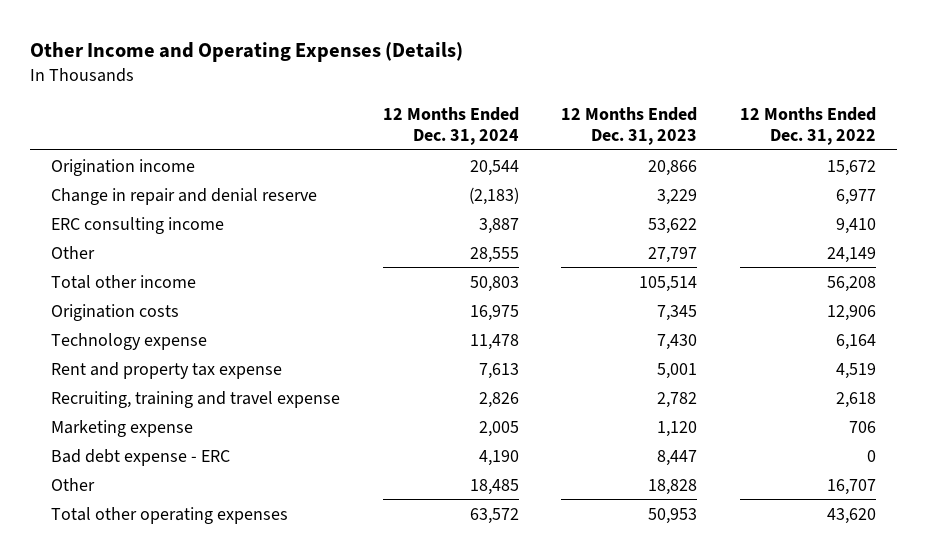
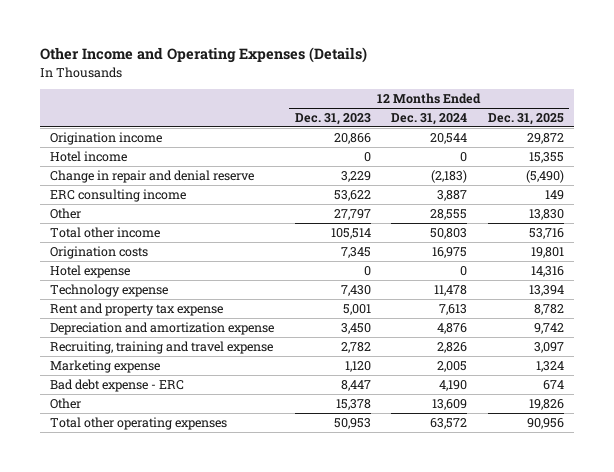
- | 12 Months Ended Dec. 31, 2024 | 12 Months Ended Dec. 31, 2023 | 12 Months Ended Dec. 31, 2022
+ | 12 Months Ended Dec. 31, 2023 | 12 Months Ended Dec. 31, 2024 | 12 Months Ended Dec. 31, 2025
+ Hotel income | 0 | 0 | 15,355
+ Hotel expense | 0 | 0 | 14,316
+ Depreciation and amortization expense | 3,450 | 4,876 | 9,742
- Other | 18,485 | 18,828 | 16,707
+ Other | 15,378 | 13,609 | 19,826

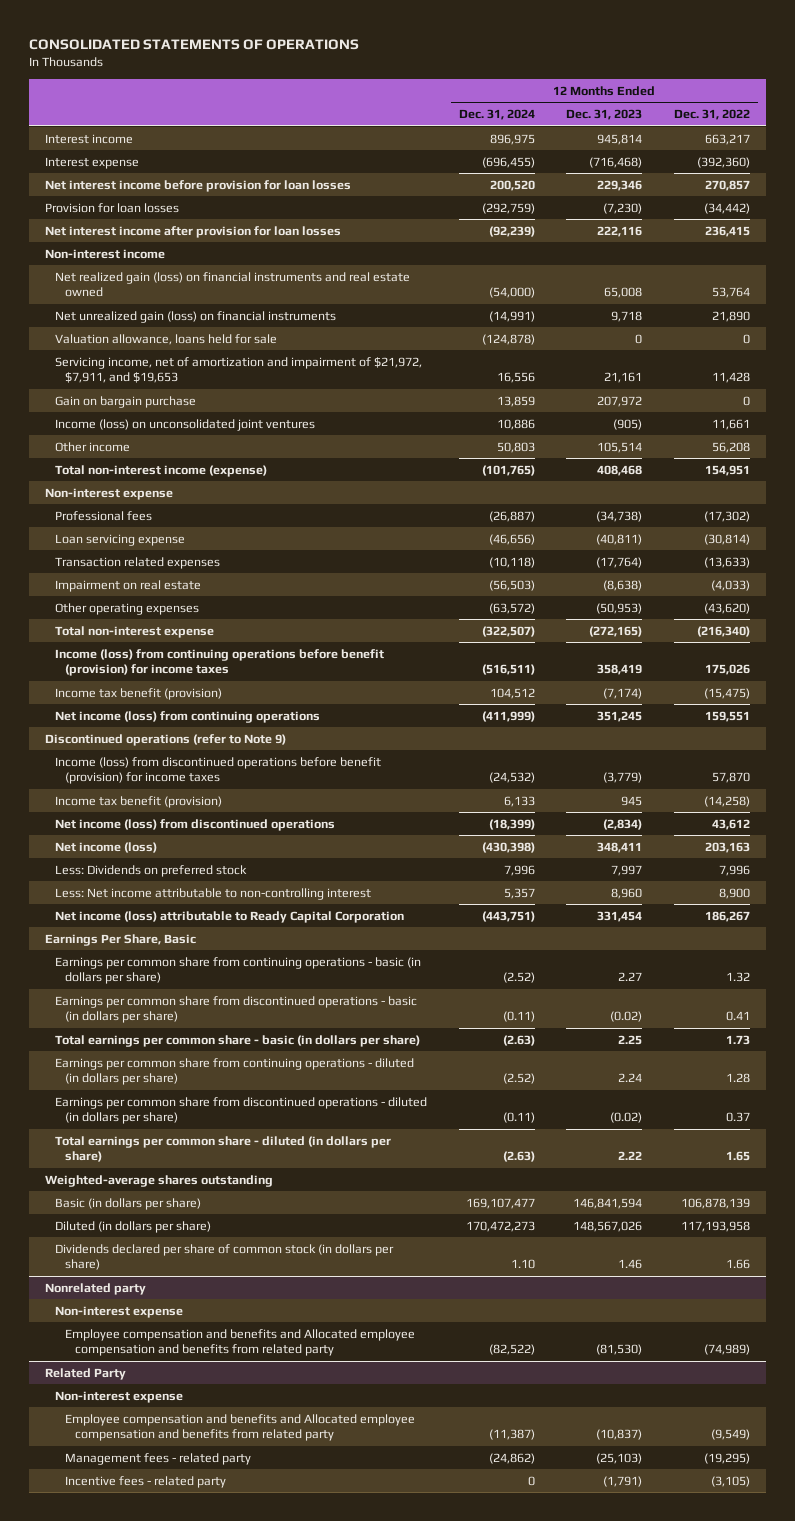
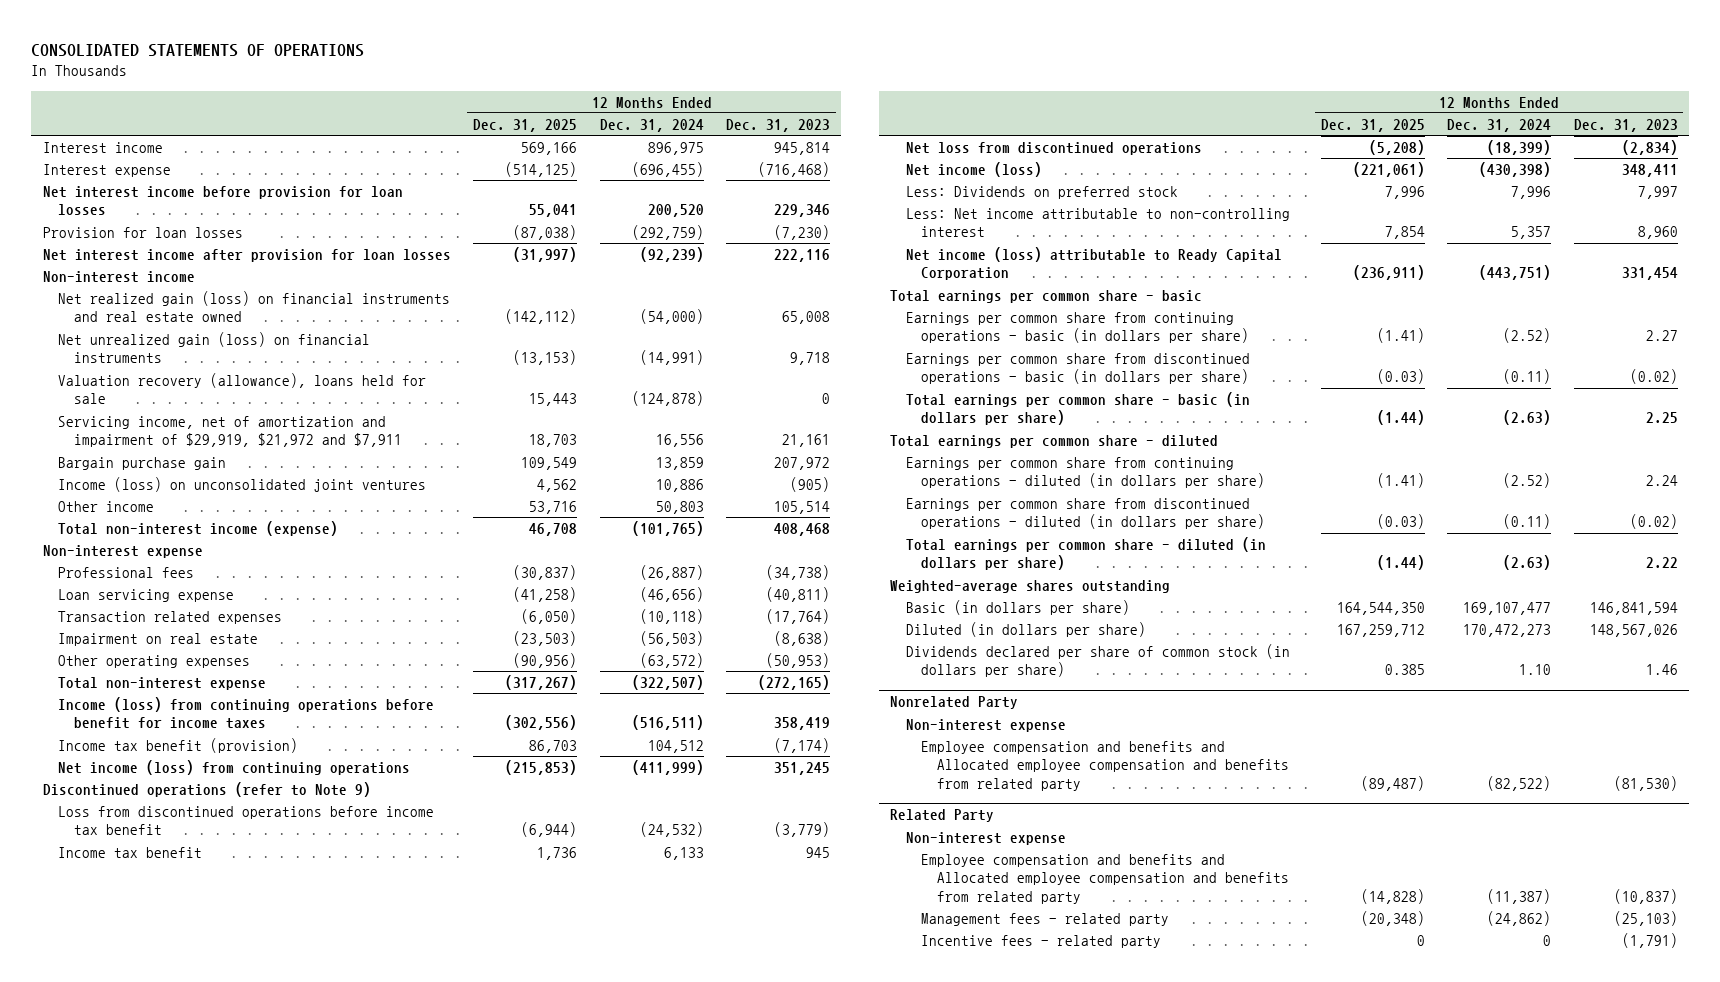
- | 12 Months Ended Dec. 31, 2024 | 12 Months Ended Dec. 31, 2023 | 12 Months Ended Dec. 31, 2022
+ | 12 Months Ended Dec. 31, 2025 | 12 Months Ended Dec. 31, 2024 | 12 Months Ended Dec. 31, 2023
- Valuation allowance, loans held for sale | (124,878) | 0 | 0
- Servicing income, net of amortization and impairment of $21,972, $7,911, and $19,653 | 16,556 | 21,161 | 11,428
- Gain on bargain purchase | 13,859 | 207,972 | 0
+ Valuation recovery (allowance), loans held for sale | 15,443 | (124,878) | 0
+ Servicing income, net of amortization and impairment of $29,919, $21,972 and $7,911 | 18,703 | 16,556 | 21,161
+ Bargain purchase gain | 109,549 | 13,859 | 207,972
- Income (loss) from continuing operations before benefit (provision) for income taxes | (516,511) | 358,419 | 175,026
+ Income (loss) from continuing operations before benefit for income taxes | (302,556) | (516,511) | 358,419
- Income (loss) from discontinued operations before benefit (provision) for income taxes | (24,532) | (3,779) | 57,870
- Income tax benefit (provision) | 6,133 | 945 | (14,258)
- Net income (loss) from discontinued operations | (18,399) | (2,834) | 43,612
+ Loss from discontinued operations before income tax benefit | (6,944) | (24,532) | (3,779)
+ Income tax benefit | 1,736 | 6,133 | 945
+ Net loss from discontinued operations | (5,208) | (18,399) | (2,834)
- Earnings Per Share, Basic
+ Total earnings per common share - basic
+ Total earnings per common share - diluted
- Nonrelated party
+ Nonrelated Party

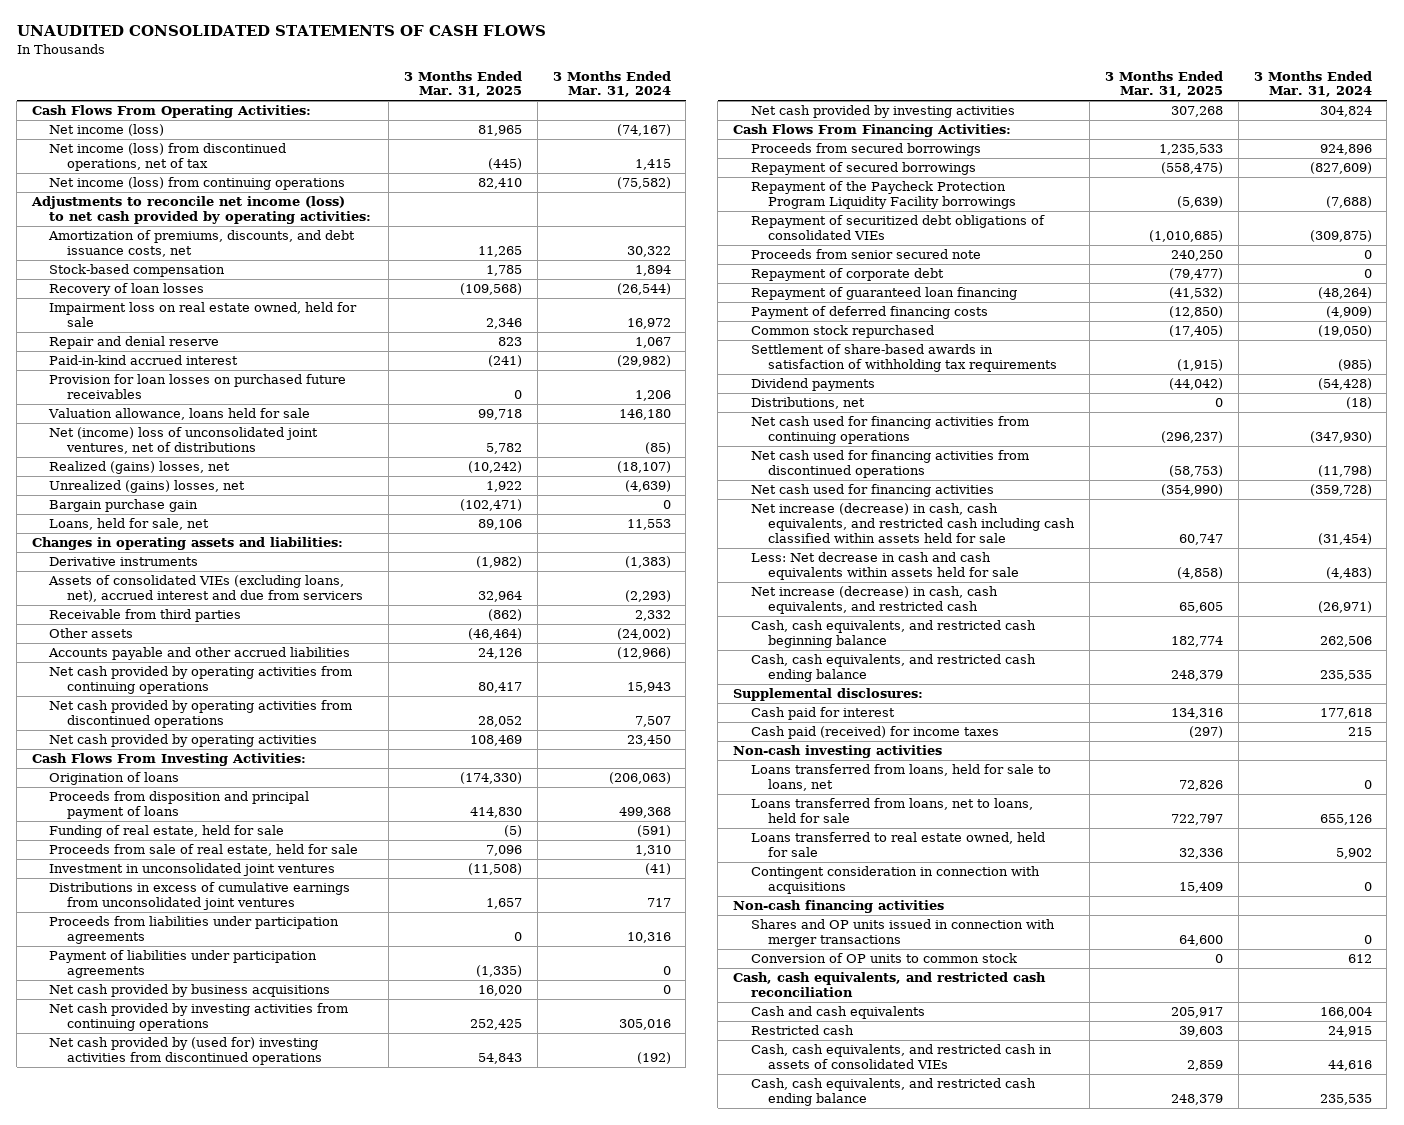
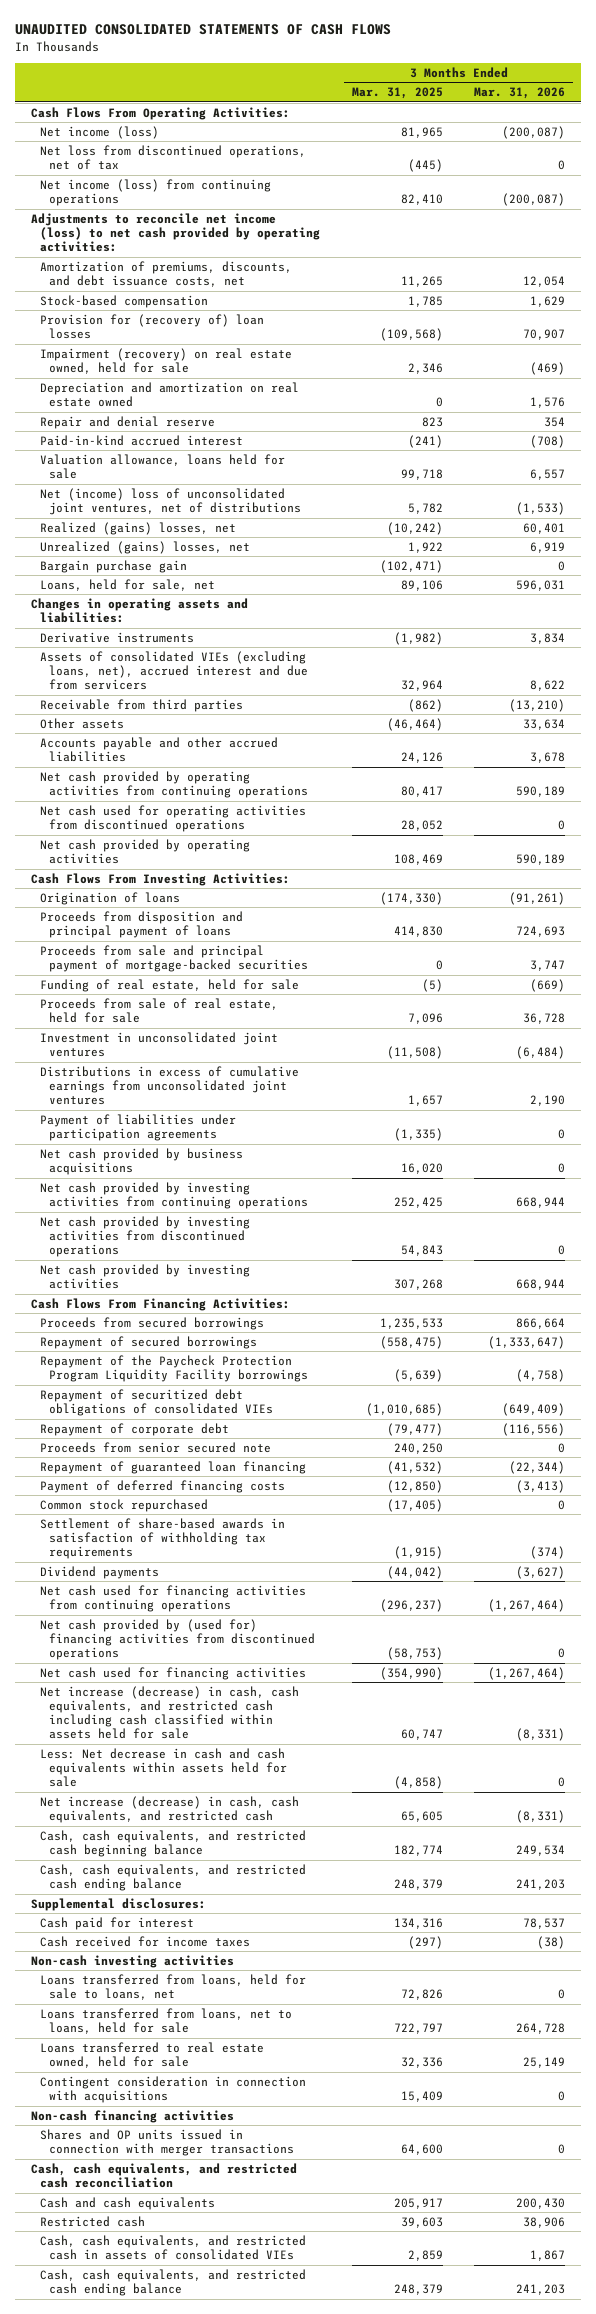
- | 3 Months Ended Mar. 31, 2025 | 3 Months Ended Mar. 31, 2024
+ | 3 Months Ended Mar. 31, 2025 | 3 Months Ended Mar. 31, 2026
- Net income (loss) from discontinued operations, net of tax | (445) | 1,415
+ Net loss from discontinued operations, net of tax | (445) | 0
- Recovery of loan losses | (109,568) | (26,544)
- Impairment loss on real estate owned, held for sale | 2,346 | 16,972
+ Provision for (recovery of) loan losses | (109,568) | 70,907
+ Impairment (recovery) on real estate owned, held for sale | 2,346 | (469)
+ Depreciation and amortization on real estate owned | 0 | 1,576
- Provision for loan losses on purchased future receivables | 0 | 1,206
- Net cash provided by operating activities from discontinued operations | 28,052 | 7,507
+ Net cash used for operating activities from discontinued operations | 28,052 | 0
+ Proceeds from sale and principal payment of mortgage-backed securities | 0 | 3,747
- Proceeds from liabilities under participation agreements | 0 | 10,316
- Net cash provided by (used for) investing activities from discontinued operations | 54,843 | (192)
+ Net cash provided by investing activities from discontinued operations | 54,843 | 0
moved down: Proceeds from senior secured note | 240,250 | 0
- Distributions, net | 0 | (18)
- Net cash used for financing activities from discontinued operations | (58,753) | (11,798)
+ Net cash provided by (used for) financing activities from discontinued operations | (58,753) | 0
- Cash paid (received) for income taxes | (297) | 215
+ Cash received for income taxes | (297) | (38)
- Conversion of OP units to common stock | 0 | 612

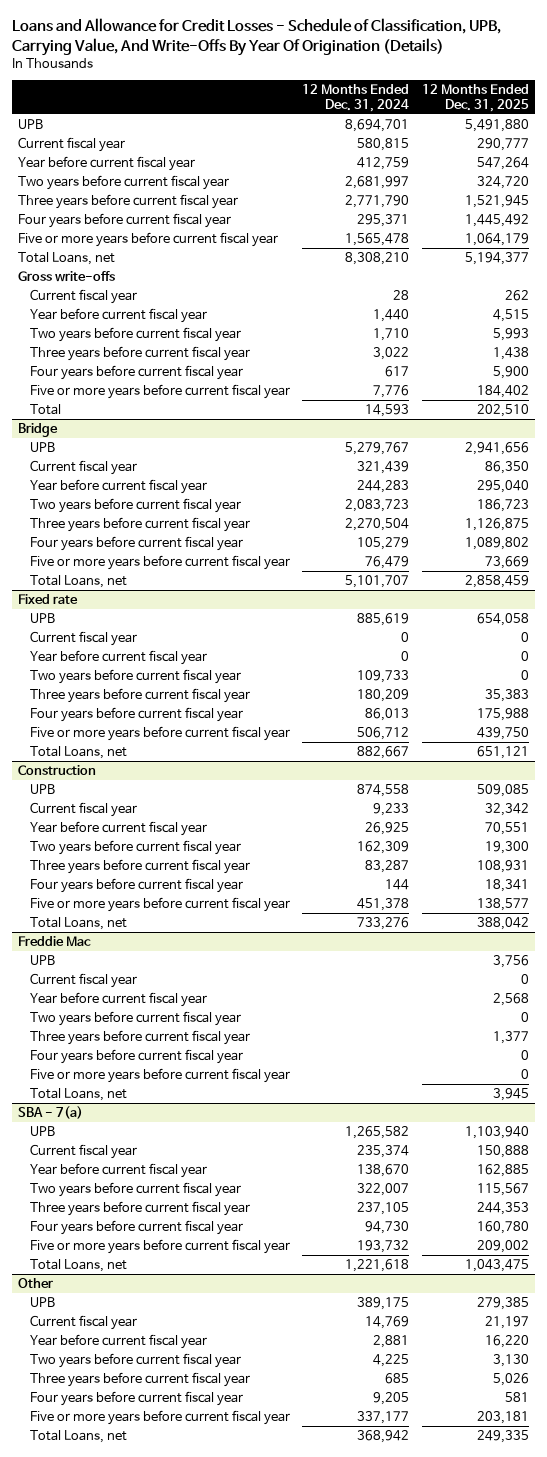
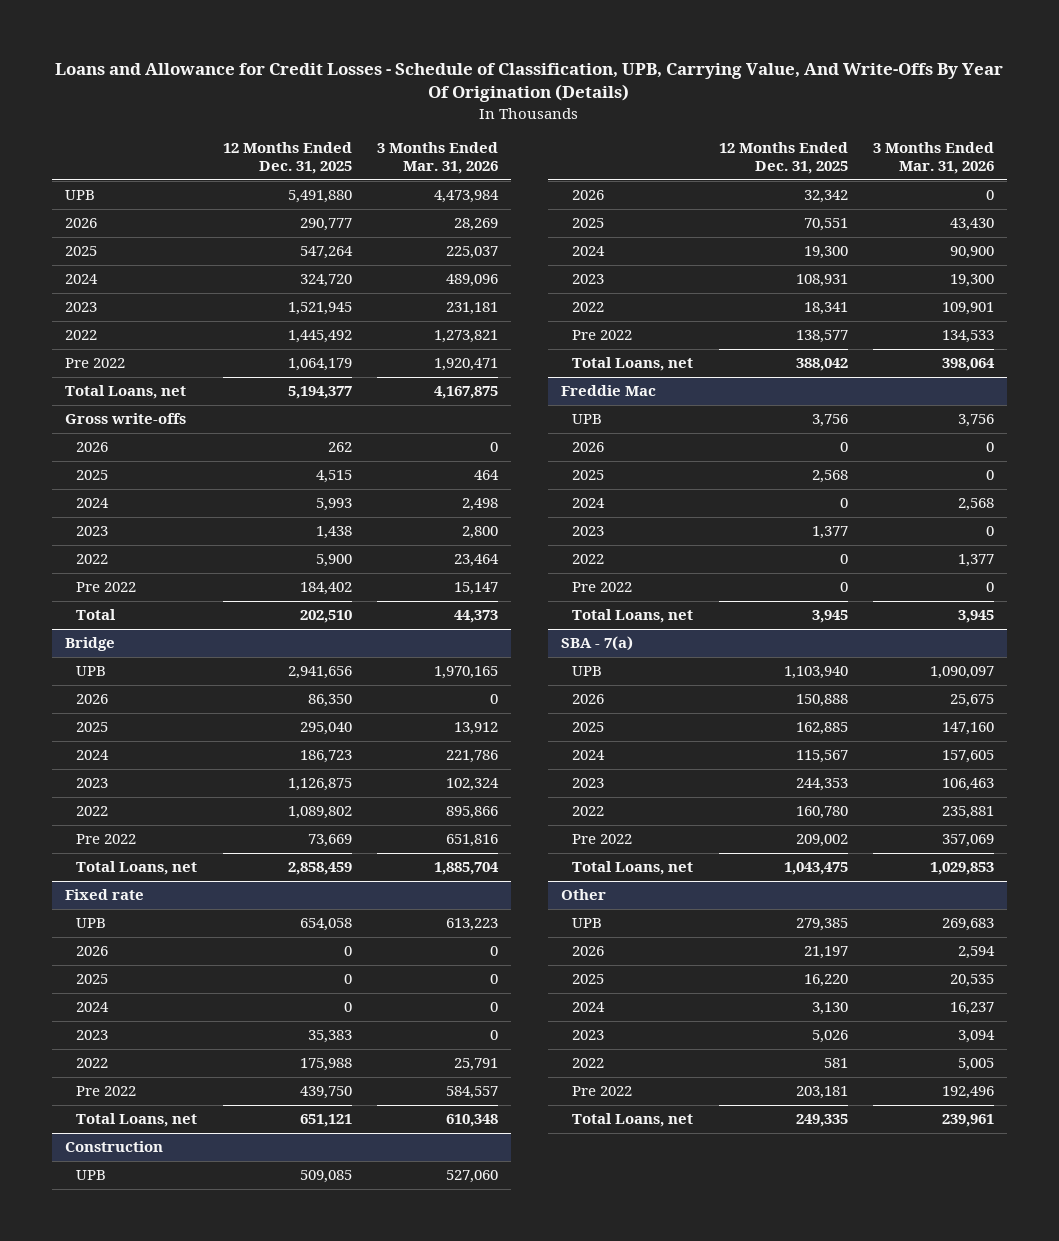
- | 12 Months Ended Dec. 31, 2024 | 12 Months Ended Dec. 31, 2025
+ | 12 Months Ended Dec. 31, 2025 | 3 Months Ended Mar. 31, 2026
- Current fiscal year | 580,815 | 290,777
- Year before current fiscal year | 412,759 | 547,264
- Two years before current fiscal year | 2,681,997 | 324,720
- Three years before current fiscal year | 2,771,790 | 1,521,945
- Four years before current fiscal year | 295,371 | 1,445,492
- Five or more years before current fiscal year | 1,565,478 | 1,064,179
+ 2026 | 290,777 | 28,269
+ 2025 | 547,264 | 225,037
+ 2024 | 324,720 | 489,096
+ 2023 | 1,521,945 | 231,181
+ 2022 | 1,445,492 | 1,273,821
+ Pre 2022 | 1,064,179 | 1,920,471
- Current fiscal year | 28 | 262
- Year before current fiscal year | 1,440 | 4,515
- Two years before current fiscal year | 1,710 | 5,993
- Three years before current fiscal year | 3,022 | 1,438
- Four years before current fiscal year | 617 | 5,900
- Five or more years before current fiscal year | 7,776 | 184,402
+ 2026 | 262 | 0
+ 2025 | 4,515 | 464
+ 2024 | 5,993 | 2,498
+ 2023 | 1,438 | 2,800
+ 2022 | 5,900 | 23,464
+ Pre 2022 | 184,402 | 15,147
@ Bridge
- Current fiscal year | 321,439 | 86,350
- Year before current fiscal year | 244,283 | 295,040
- Two years before current fiscal year | 2,083,723 | 186,723
- Three years before current fiscal year | 2,270,504 | 1,126,875
- Four years before current fiscal year | 105,279 | 1,089,802
- Five or more years before current fiscal year | 76,479 | 73,669
+ 2026 | 86,350 | 0
+ 2025 | 295,040 | 13,912
+ 2024 | 186,723 | 221,786
+ 2023 | 1,126,875 | 102,324
+ 2022 | 1,089,802 | 895,866
+ Pre 2022 | 73,669 | 651,816
@ Fixed rate
- Current fiscal year | 0 | 0
- Year before current fiscal year | 0 | 0
- Two years before current fiscal year | 109,733 | 0
- Three years before current fiscal year | 180,209 | 35,383
- Four years before current fiscal year | 86,013 | 175,988
- Five or more years before current fiscal year | 506,712 | 439,750
+ 2026 | 0 | 0
+ 2025 | 0 | 0
+ 2024 | 0 | 0
+ 2023 | 35,383 | 0
+ 2022 | 175,988 | 25,791
+ Pre 2022 | 439,750 | 584,557
@ Construction
- Current fiscal year | 9,233 | 32,342
- Year before current fiscal year | 26,925 | 70,551
- Two years before current fiscal year | 162,309 | 19,300
- Three years before current fiscal year | 83,287 | 108,931
- Four years before current fiscal year | 144 | 18,341
- Five or more years before current fiscal year | 451,378 | 138,577
+ 2026 | 32,342 | 0
+ 2025 | 70,551 | 43,430
+ 2024 | 19,300 | 90,900
+ 2023 | 108,931 | 19,300
+ 2022 | 18,341 | 109,901
+ Pre 2022 | 138,577 | 134,533
@ Freddie Mac
- Current fiscal year | | 0
- Year before current fiscal year | | 2,568
- Two years before current fiscal year | | 0
- Three years before current fiscal year | | 1,377
- Four years before current fiscal year | | 0
- Five or more years before current fiscal year | | 0
+ 2026 | 0 | 0
+ 2025 | 2,568 | 0
+ 2024 | 0 | 2,568
+ 2023 | 1,377 | 0
+ 2022 | 0 | 1,377
+ Pre 2022 | 0 | 0
@ SBA - 7(a)
- Current fiscal year | 235,374 | 150,888
- Year before current fiscal year | 138,670 | 162,885
- Two years before current fiscal year | 322,007 | 115,567
- Three years before current fiscal year | 237,105 | 244,353
- Four years before current fiscal year | 94,730 | 160,780
- Five or more years before current fiscal year | 193,732 | 209,002
+ 2026 | 150,888 | 25,675
+ 2025 | 162,885 | 147,160
+ 2024 | 115,567 | 157,605
+ 2023 | 244,353 | 106,463
+ 2022 | 160,780 | 235,881
+ Pre 2022 | 209,002 | 357,069
@ Other
- Current fiscal year | 14,769 | 21,197
- Year before current fiscal year | 2,881 | 16,220
- Two years before current fiscal year | 4,225 | 3,130
- Three years before current fiscal year | 685 | 5,026
- Four years before current fiscal year | 9,205 | 581
- Five or more years before current fiscal year | 337,177 | 203,181
+ 2026 | 21,197 | 2,594
+ 2025 | 16,220 | 20,535
+ 2024 | 3,130 | 16,237
+ 2023 | 5,026 | 3,094
+ 2022 | 581 | 5,005
+ Pre 2022 | 203,181 | 192,496

